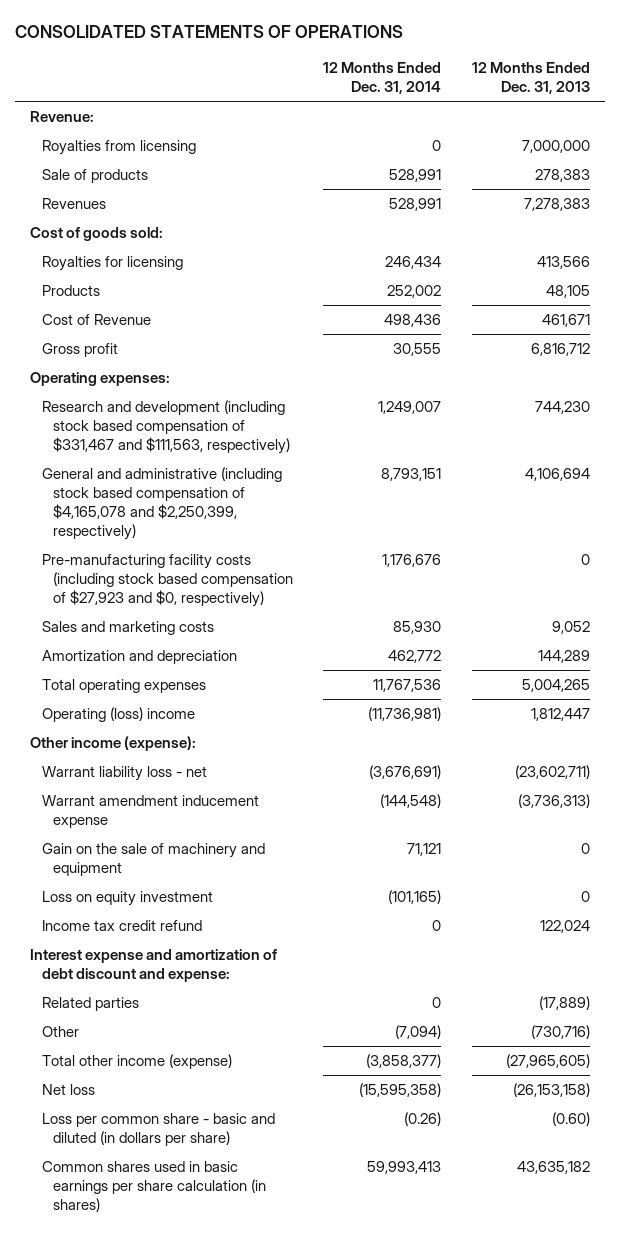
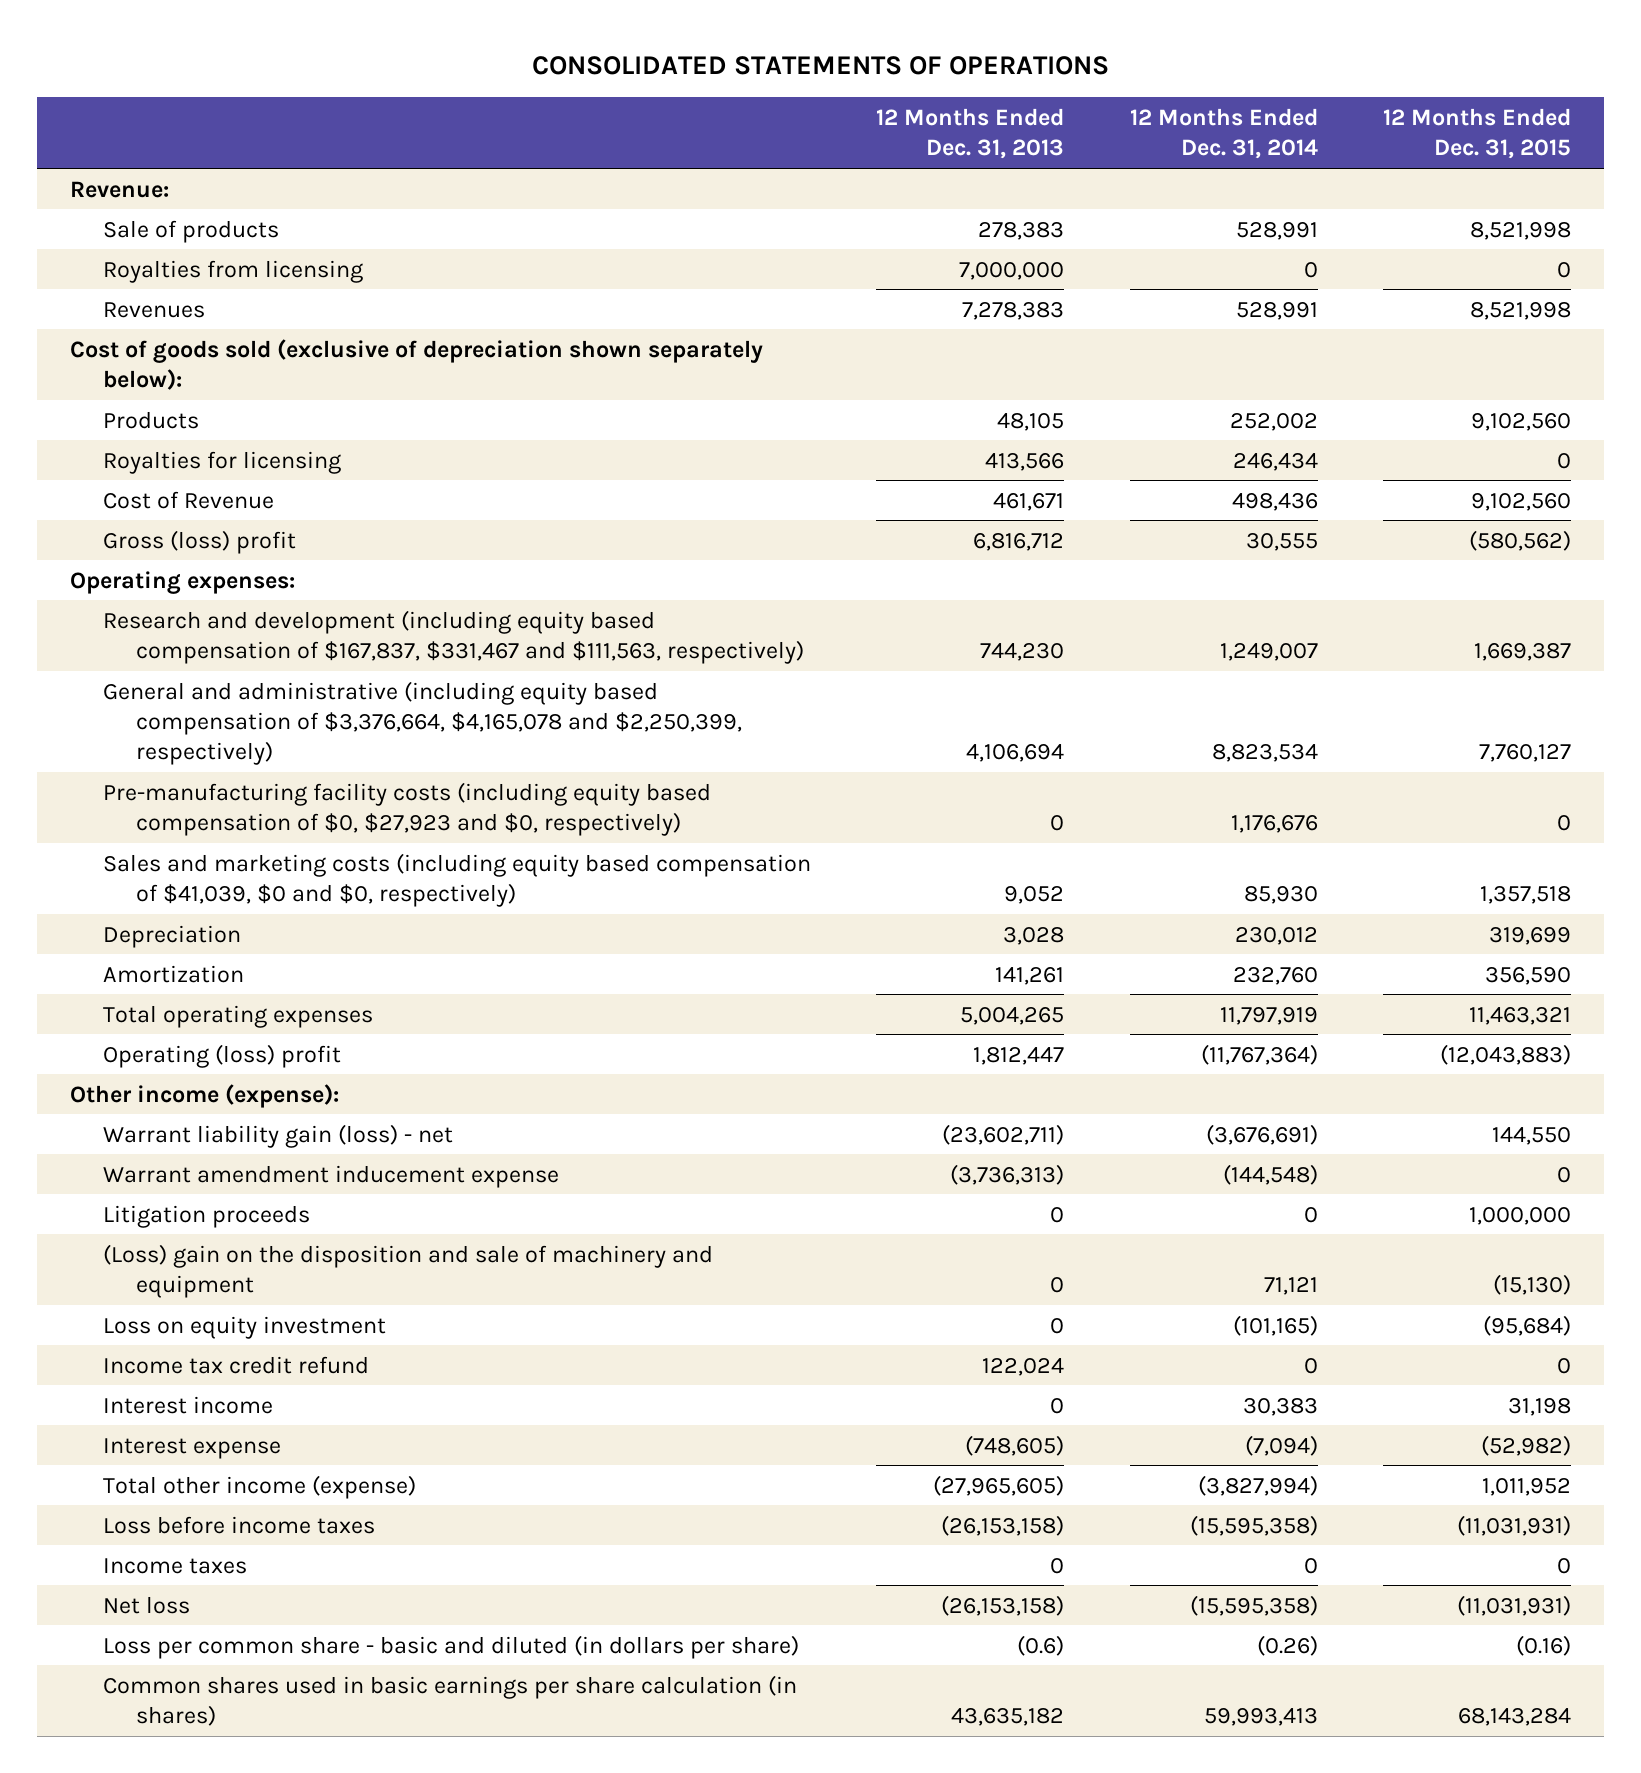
- | 12 Months Ended Dec. 31, 2014 | 12 Months Ended Dec. 31, 2013
+ | 12 Months Ended Dec. 31, 2013 | 12 Months Ended Dec. 31, 2014 | 12 Months Ended Dec. 31, 2015
moved down: Royalties from licensing | 7,000,000 | 0 | 0
- Cost of goods sold:
+ Cost of goods sold (exclusive of depreciation shown separately below):
moved down: Royalties for licensing | 413,566 | 246,434 | 0
- Gross profit | 30,555 | 6,816,712
+ Gross (loss) profit | 6,816,712 | 30,555 | (580,562)
- Research and development (including stock based compensation of $331,467 and $111,563, respectively) | 1,249,007 | 744,230
- General and administrative (including stock based compensation of $4,165,078 and $2,250,399, respectively) | 8,793,151 | 4,106,694
- Pre-manufacturing facility costs (including stock based compensation of $27,923 and $0, respectively) | 1,176,676 | 0
- Sales and marketing costs | 85,930 | 9,052
- Amortization and depreciation | 462,772 | 144,289
- Total operating expenses | 11,767,536 | 5,004,265
- Operating (loss) income | (11,736,981) | 1,812,447
+ Research and development (including equity based compensation of $167,837, $331,467 and $111,563, respectively) | 744,230 | 1,249,007 | 1,669,387
+ General and administrative (including equity based compensation of $3,376,664, $4,165,078 and $2,250,399, respectively) | 4,106,694 | 8,823,534 | 7,760,127
+ Pre-manufacturing facility costs (including equity based compensation of $0, $27,923 and $0, respectively) | 0 | 1,176,676 | 0
+ Sales and marketing costs (including equity based compensation of $41,039, $0 and $0, respectively) | 9,052 | 85,930 | 1,357,518
+ Depreciation | 3,028 | 230,012 | 319,699
+ Amortization | 141,261 | 232,760 | 356,590
+ Total operating expenses | 5,004,265 | 11,797,919 | 11,463,321
+ Operating (loss) profit | 1,812,447 | (11,767,364) | (12,043,883)
- Warrant liability loss - net | (3,676,691) | (23,602,711)
+ Warrant liability gain (loss) - net | (23,602,711) | (3,676,691) | 144,550
- Gain on the sale of machinery and equipment | 71,121 | 0
+ Litigation proceeds | 0 | 0 | 1,000,000
+ (Loss) gain on the disposition and sale of machinery and equipment | 0 | 71,121 | (15,130)
- Interest expense and amortization of debt discount and expense:
- Related parties | 0 | (17,889)
- Other | (7,094) | (730,716)
- Total other income (expense) | (3,858,377) | (27,965,605)
+ Interest income | 0 | 30,383 | 31,198
+ Interest expense | (748,605) | (7,094) | (52,982)
+ Total other income (expense) | (27,965,605) | (3,827,994) | 1,011,952
+ Loss before income taxes | (26,153,158) | (15,595,358) | (11,031,931)
+ Income taxes | 0 | 0 | 0
- Loss per common share - basic and diluted (in dollars per share) | (0.26) | (0.60)
+ Loss per common share - basic and diluted (in dollars per share) | (0.6) | (0.26) | (0.16)

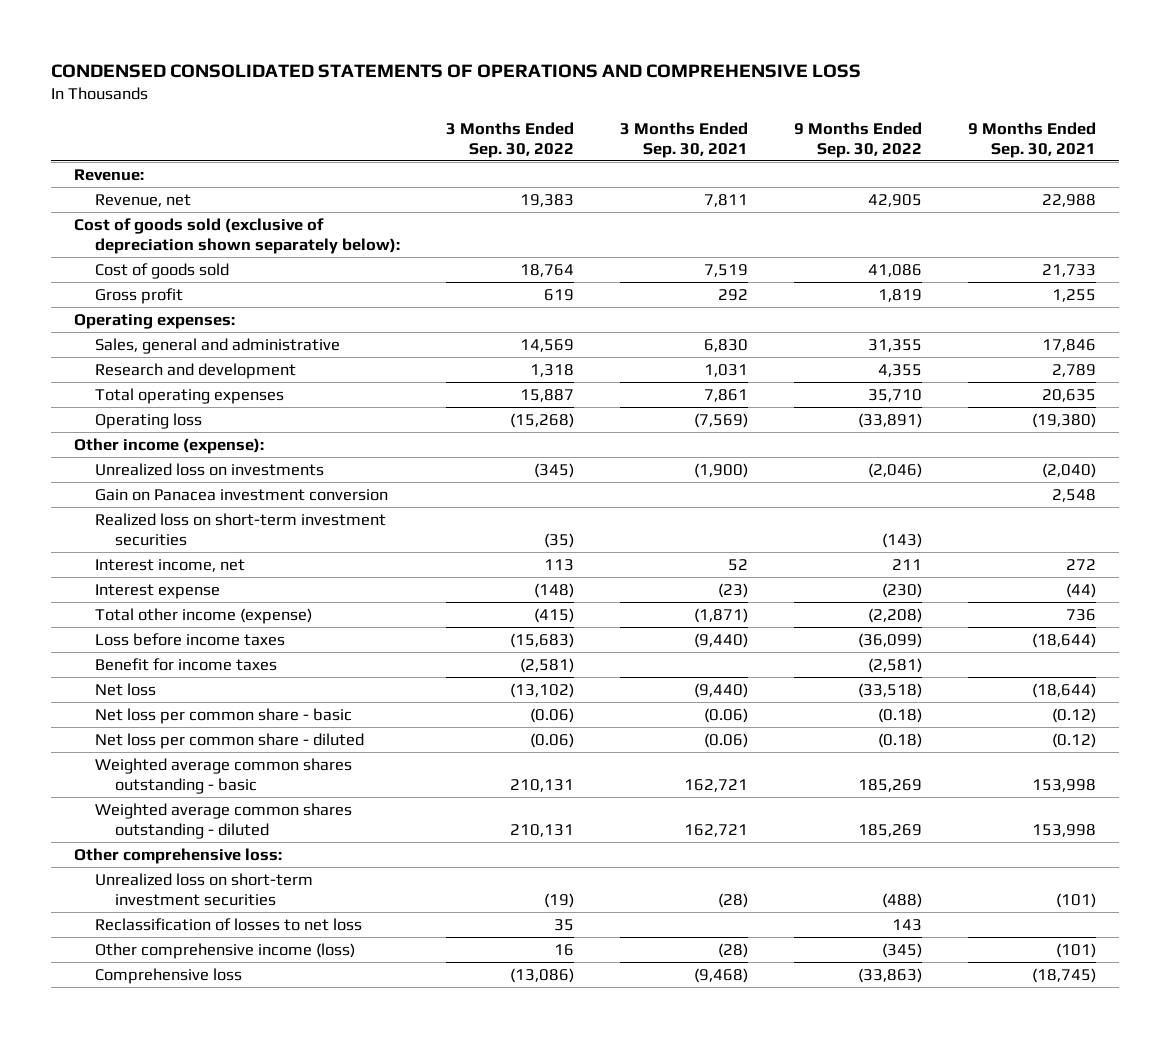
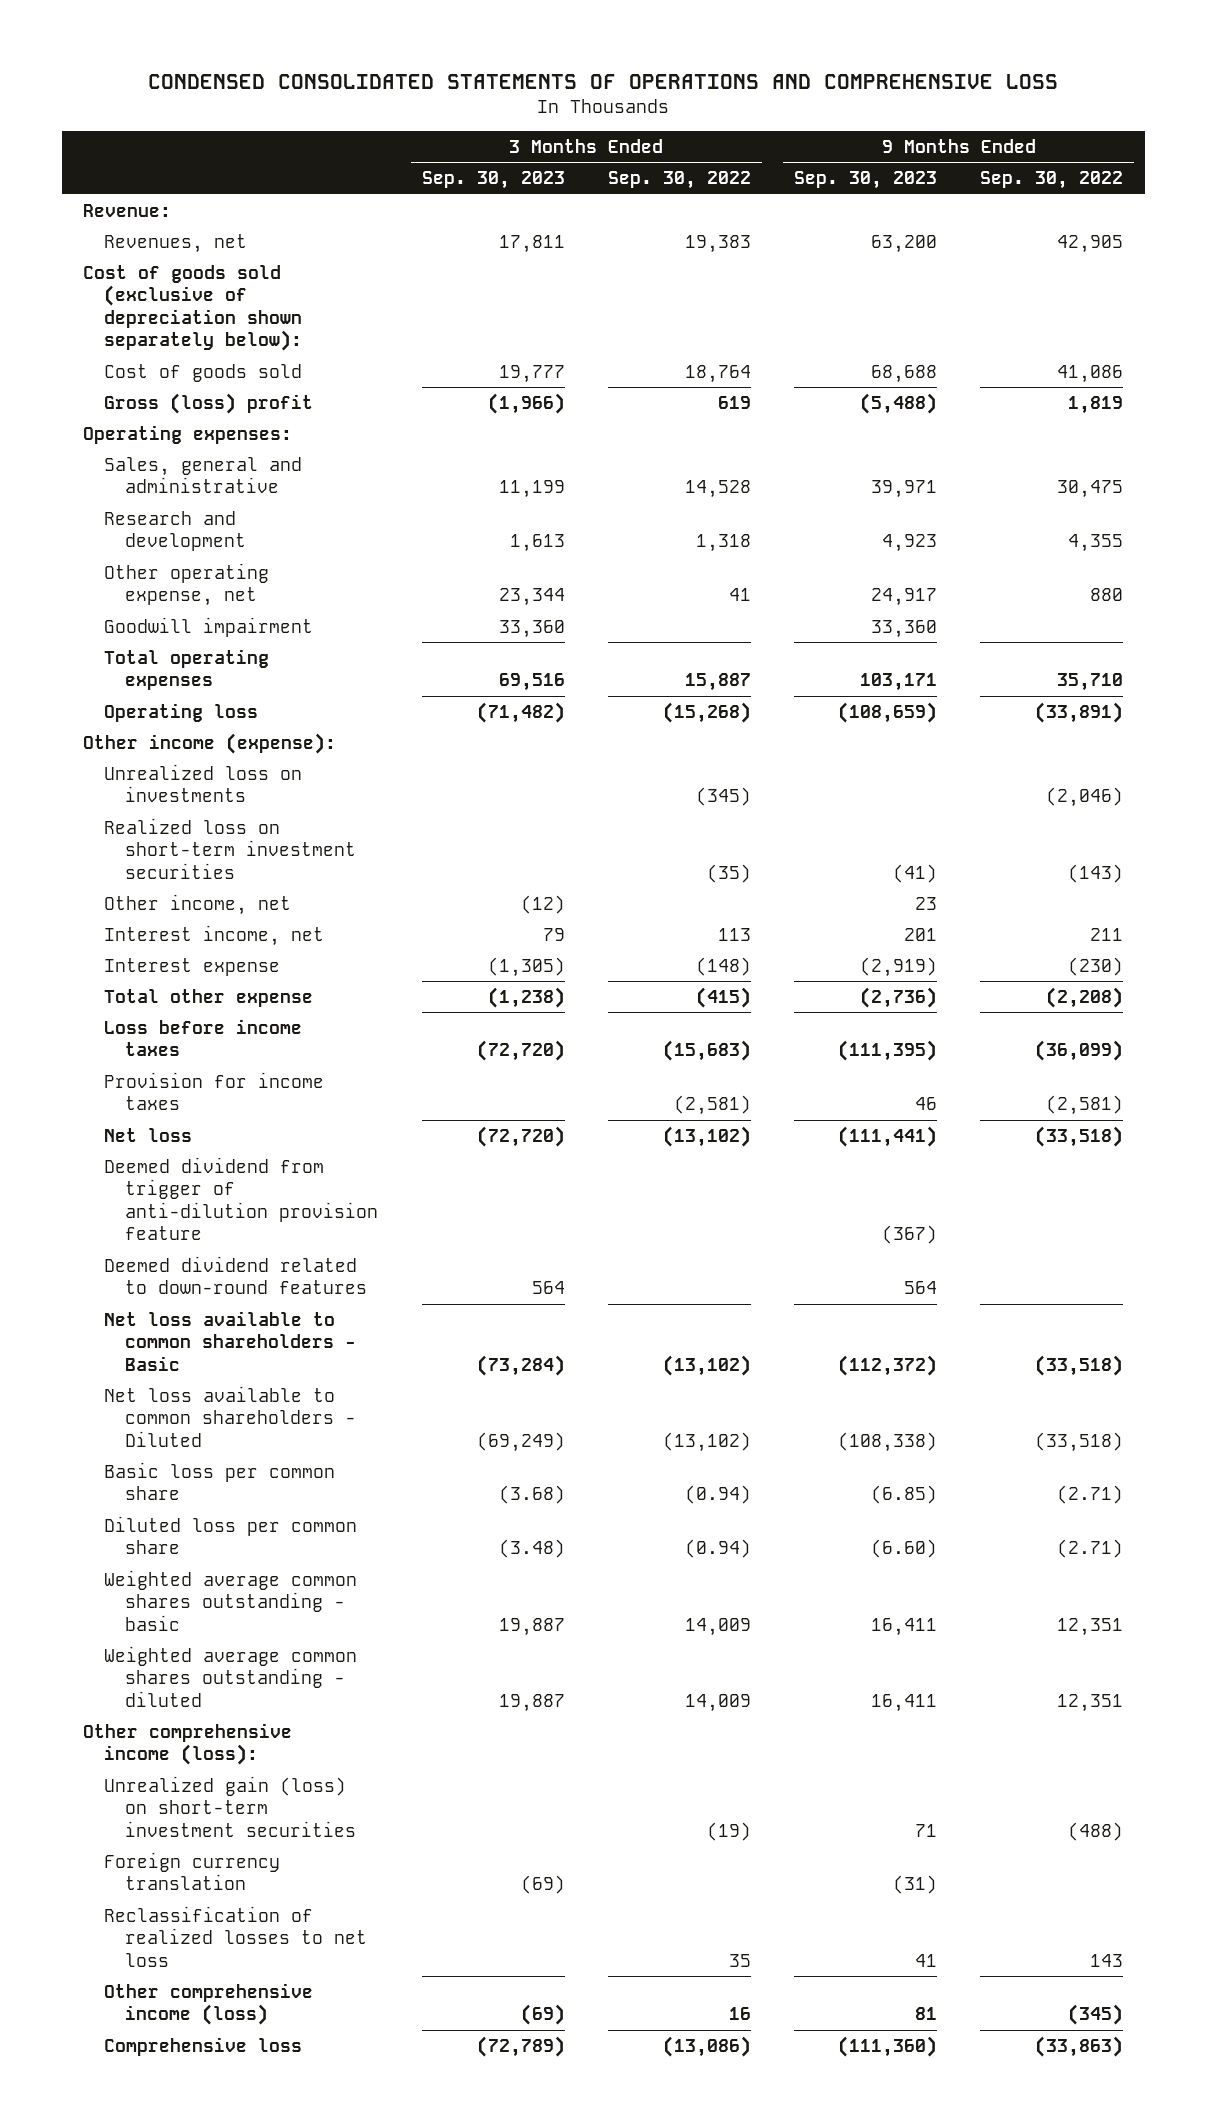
- | 3 Months Ended Sep. 30, 2022 | 3 Months Ended Sep. 30, 2021 | 9 Months Ended Sep. 30, 2022 | 9 Months Ended Sep. 30, 2021
+ | 3 Months Ended Sep. 30, 2023 | 3 Months Ended Sep. 30, 2022 | 9 Months Ended Sep. 30, 2023 | 9 Months Ended Sep. 30, 2022
- Revenue, net | 19,383 | 7,811 | 42,905 | 22,988
+ Revenues, net | 17,811 | 19,383 | 63,200 | 42,905
- Gross profit | 619 | 292 | 1,819 | 1,255
+ Gross (loss) profit | (1,966) | 619 | (5,488) | 1,819
- Sales, general and administrative | 14,569 | 6,830 | 31,355 | 17,846
+ Sales, general and administrative | 11,199 | 14,528 | 39,971 | 30,475
+ Other operating expense, net | 23,344 | 41 | 24,917 | 880
+ Goodwill impairment | 33,360 | | 33,360 |
- Gain on Panacea investment conversion | | | | 2,548
+ Other income, net | (12) | | 23 |
- Total other income (expense) | (415) | (1,871) | (2,208) | 736
+ Total other expense | (1,238) | (415) | (2,736) | (2,208)
- Benefit for income taxes | (2,581) | | (2,581) |
+ Provision for income taxes | | (2,581) | 46 | (2,581)
- Net loss per common share - basic | (0.06) | (0.06) | (0.18) | (0.12)
- Net loss per common share - diluted | (0.06) | (0.06) | (0.18) | (0.12)
- Weighted average common shares outstanding - basic | 210,131 | 162,721 | 185,269 | 153,998
- Weighted average common shares outstanding - diluted | 210,131 | 162,721 | 185,269 | 153,998
- Other comprehensive loss:
- Unrealized loss on short-term investment securities | (19) | (28) | (488) | (101)
- Reclassification of losses to net loss | 35 | | 143 |
+ Deemed dividend from trigger of anti-dilution provision feature | | | (367) |
+ Deemed dividend related to down-round features | 564 | | 564 |
+ Net loss available to common shareholders - Basic | (73,284) | (13,102) | (112,372) | (33,518)
+ Net loss available to common shareholders - Diluted | (69,249) | (13,102) | (108,338) | (33,518)
+ Basic loss per common share | (3.68) | (0.94) | (6.85) | (2.71)
+ Diluted loss per common share | (3.48) | (0.94) | (6.60) | (2.71)
+ Weighted average common shares outstanding - basic | 19,887 | 14,009 | 16,411 | 12,351
+ Weighted average common shares outstanding - diluted | 19,887 | 14,009 | 16,411 | 12,351
+ Other comprehensive income (loss):
+ Unrealized gain (loss) on short-term investment securities | | (19) | 71 | (488)
+ Foreign currency translation | (69) | | (31) |
+ Reclassification of realized losses to net loss | | 35 | 41 | 143

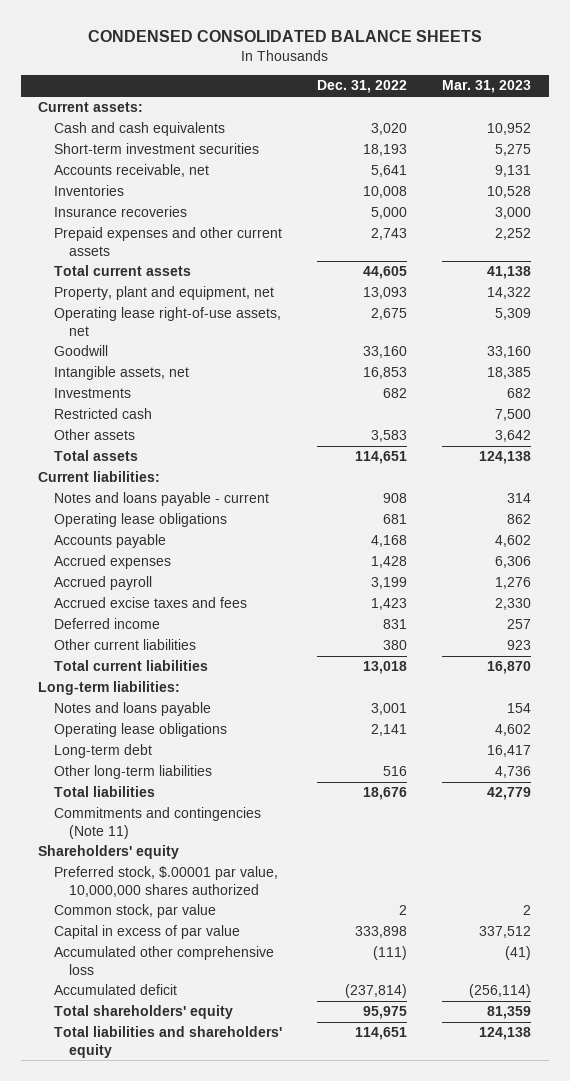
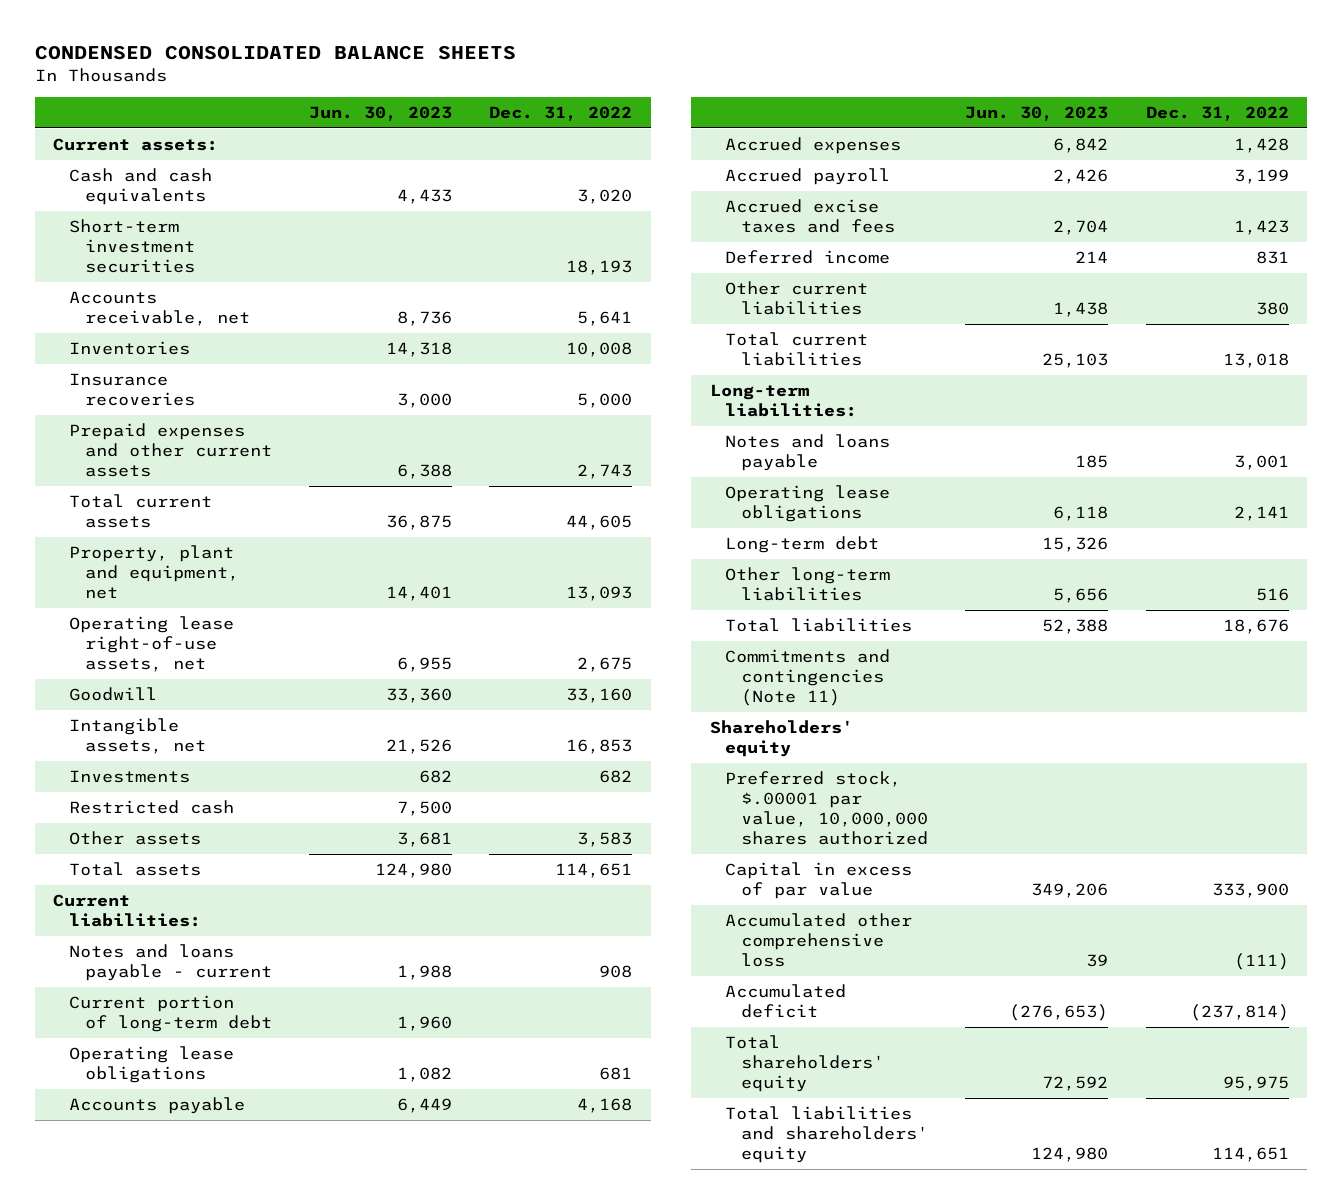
- | Dec. 31, 2022 | Mar. 31, 2023
+ | Jun. 30, 2023 | Dec. 31, 2022
+ Current portion of long-term debt | 1,960 |
- Common stock, par value | 2 | 2
- Capital in excess of par value | 333,898 | 337,512
+ Capital in excess of par value | 349,206 | 333,900

